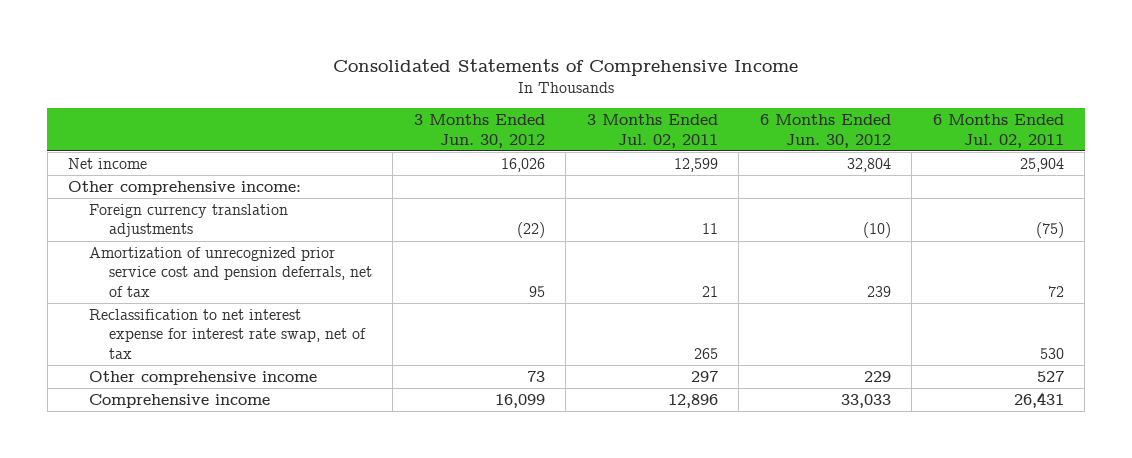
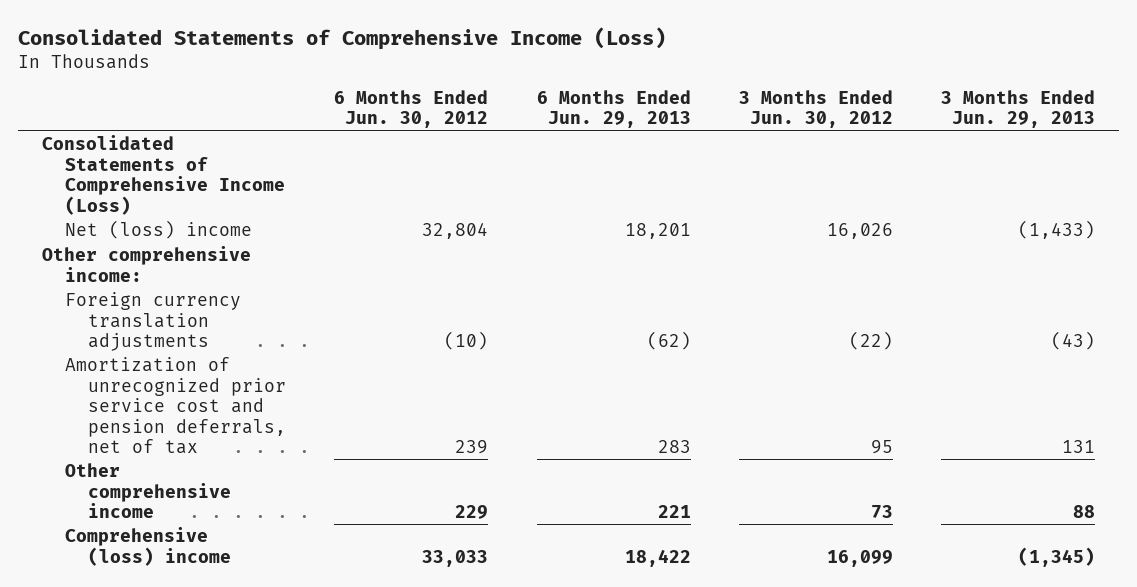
- Consolidated Statements of Comprehensive Income
+ Consolidated Statements of Comprehensive Income (Loss)
- | 3 Months Ended Jun. 30, 2012 | 3 Months Ended Jul. 02, 2011 | 6 Months Ended Jun. 30, 2012 | 6 Months Ended Jul. 02, 2011
+ | 6 Months Ended Jun. 30, 2012 | 6 Months Ended Jun. 29, 2013 | 3 Months Ended Jun. 30, 2012 | 3 Months Ended Jun. 29, 2013
- Net income | 16,026 | 12,599 | 32,804 | 25,904
+ Consolidated Statements of Comprehensive Income (Loss)
+ Net (loss) income | 32,804 | 18,201 | 16,026 | (1,433)
- Reclassification to net interest expense for interest rate swap, net of tax | | 265 | | 530
- Comprehensive income | 16,099 | 12,896 | 33,033 | 26,431
+ Comprehensive (loss) income | 33,033 | 18,422 | 16,099 | (1,345)

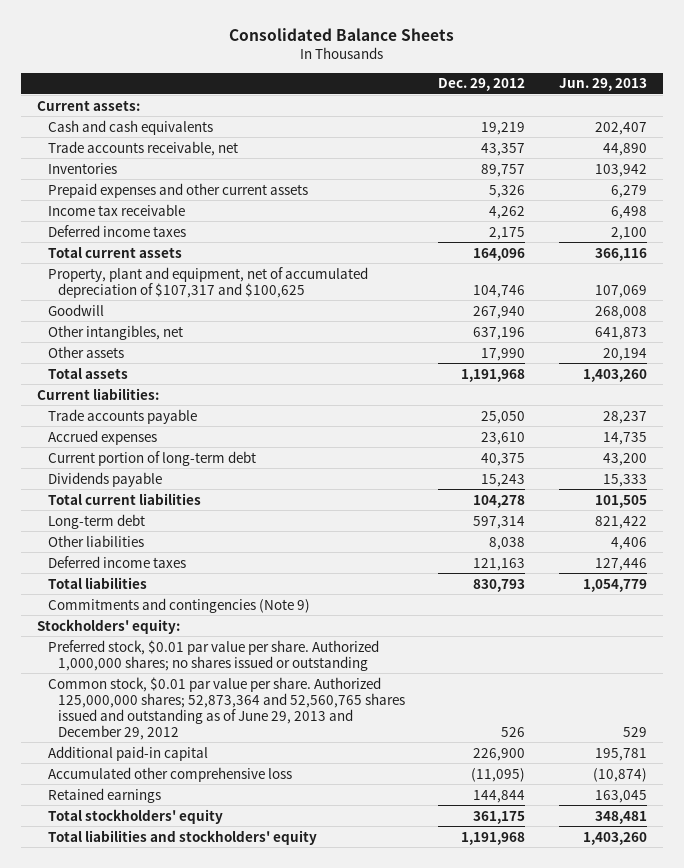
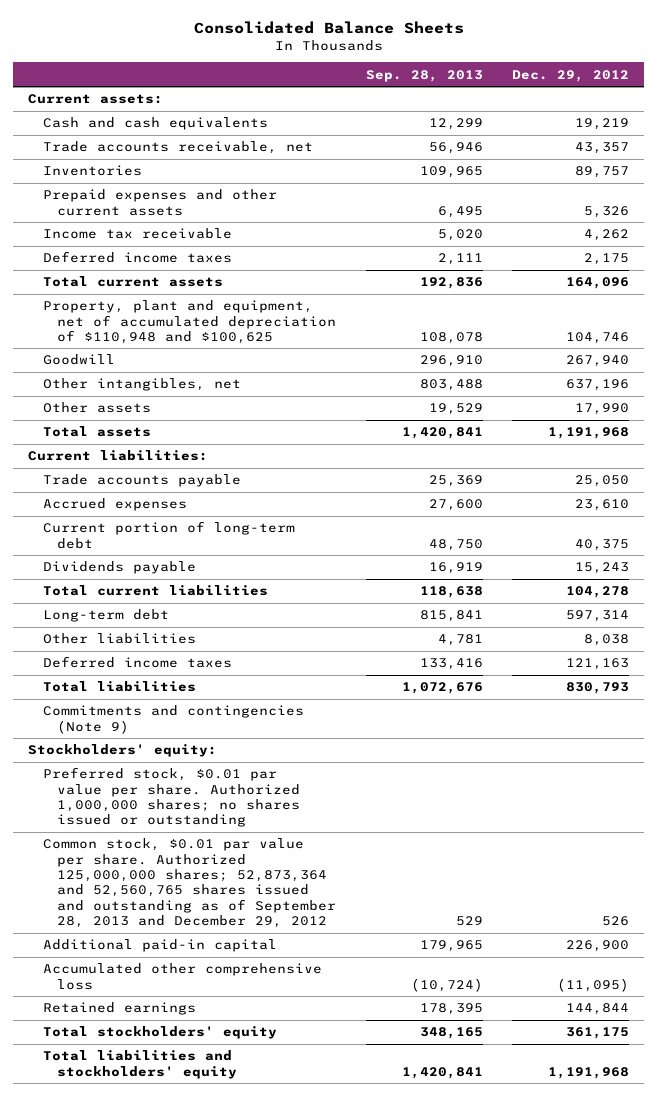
- | Dec. 29, 2012 | Jun. 29, 2013
+ | Sep. 28, 2013 | Dec. 29, 2012
- Property, plant and equipment, net of accumulated depreciation of $107,317 and $100,625 | 104,746 | 107,069
+ Property, plant and equipment, net of accumulated depreciation of $110,948 and $100,625 | 108,078 | 104,746
- Common stock, $0.01 par value per share. Authorized 125,000,000 shares; 52,873,364 and 52,560,765 shares issued and outstanding as of June 29, 2013 and December 29, 2012 | 526 | 529
+ Common stock, $0.01 par value per share. Authorized 125,000,000 shares; 52,873,364 and 52,560,765 shares issued and outstanding as of September 28, 2013 and December 29, 2012 | 529 | 526

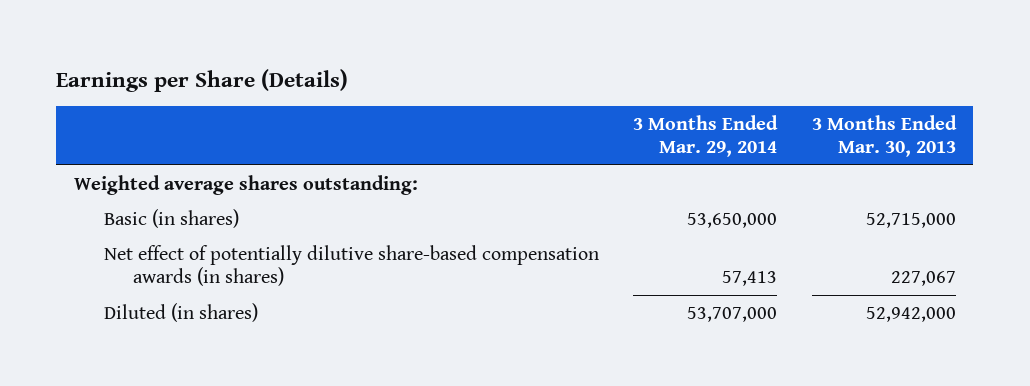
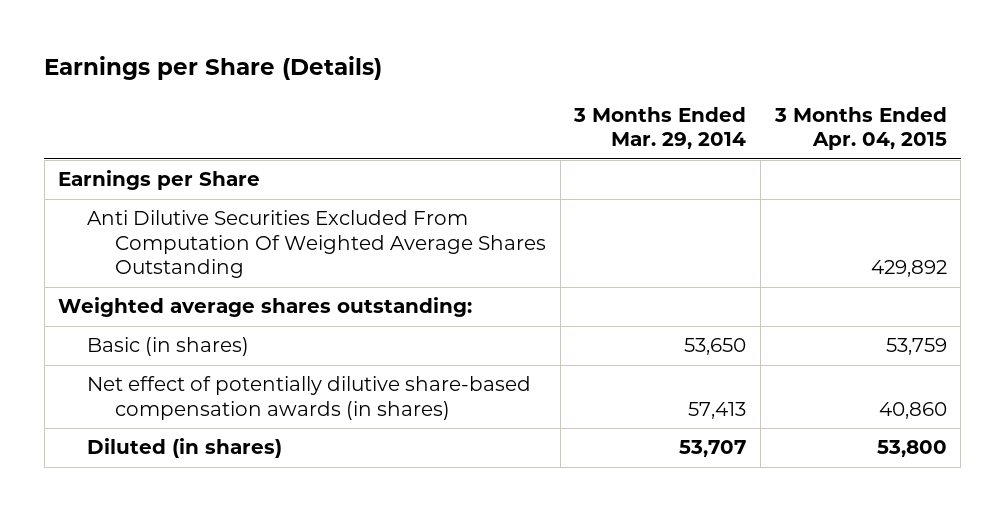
- | 3 Months Ended Mar. 29, 2014 | 3 Months Ended Mar. 30, 2013
+ | 3 Months Ended Mar. 29, 2014 | 3 Months Ended Apr. 04, 2015
+ Earnings per Share
+ Anti Dilutive Securities Excluded From Computation Of Weighted Average Shares Outstanding | | 429,892
- Basic (in shares) | 53,650,000 | 52,715,000
+ Basic (in shares) | 53,650 | 53,759
- Diluted (in shares) | 53,707,000 | 52,942,000
+ Diluted (in shares) | 53,707 | 53,800

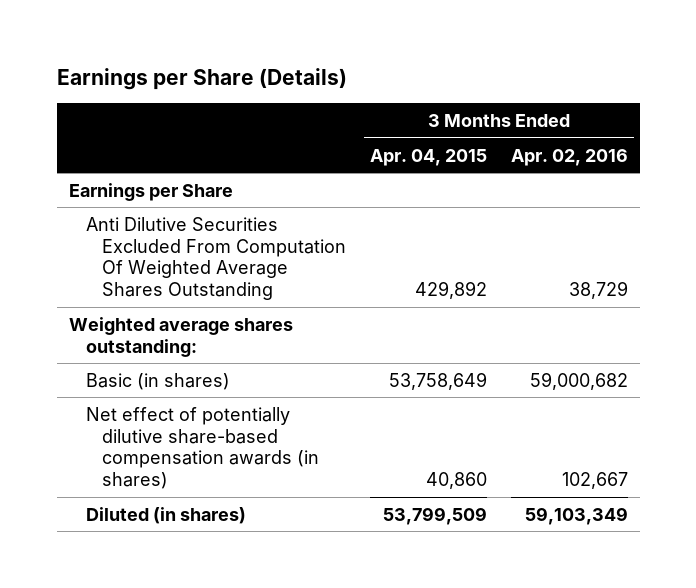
- | 3 Months Ended Mar. 29, 2014 | 3 Months Ended Apr. 04, 2015
+ | 3 Months Ended Apr. 04, 2015 | 3 Months Ended Apr. 02, 2016
- Basic (in shares) | 53,650 | 53,759
+ Basic (in shares) | 53,758,649 | 59,000,682
- Diluted (in shares) | 53,707 | 53,800
+ Diluted (in shares) | 53,799,509 | 59,103,349

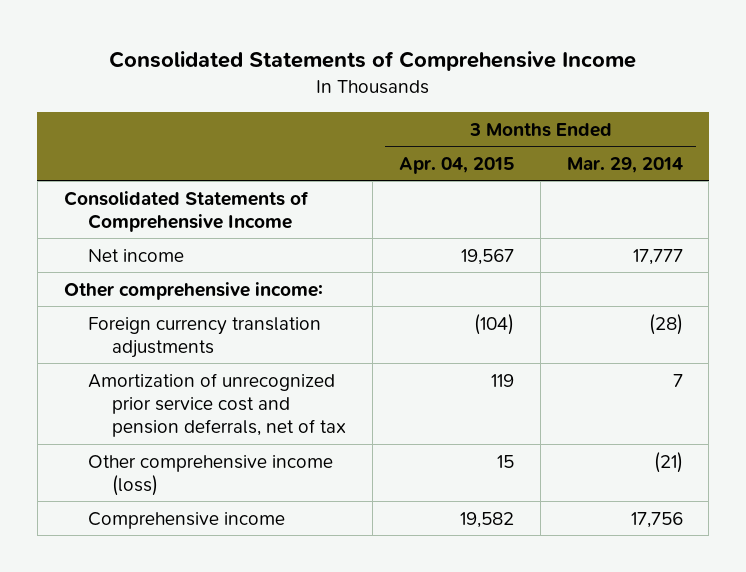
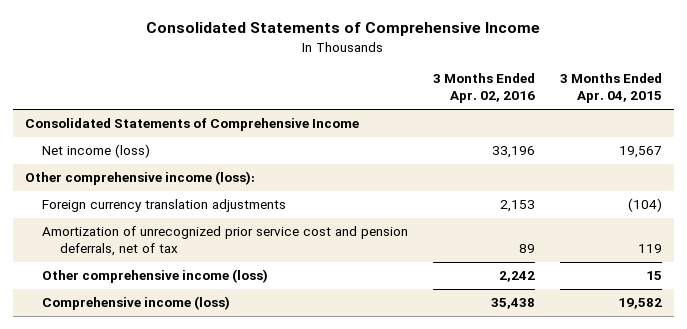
- | 3 Months Ended Apr. 04, 2015 | 3 Months Ended Mar. 29, 2014
+ | 3 Months Ended Apr. 02, 2016 | 3 Months Ended Apr. 04, 2015
- Net income | 19,567 | 17,777
- Other comprehensive income:
+ Net income (loss) | 33,196 | 19,567
+ Other comprehensive income (loss):
- Comprehensive income | 19,582 | 17,756
+ Comprehensive income (loss) | 35,438 | 19,582

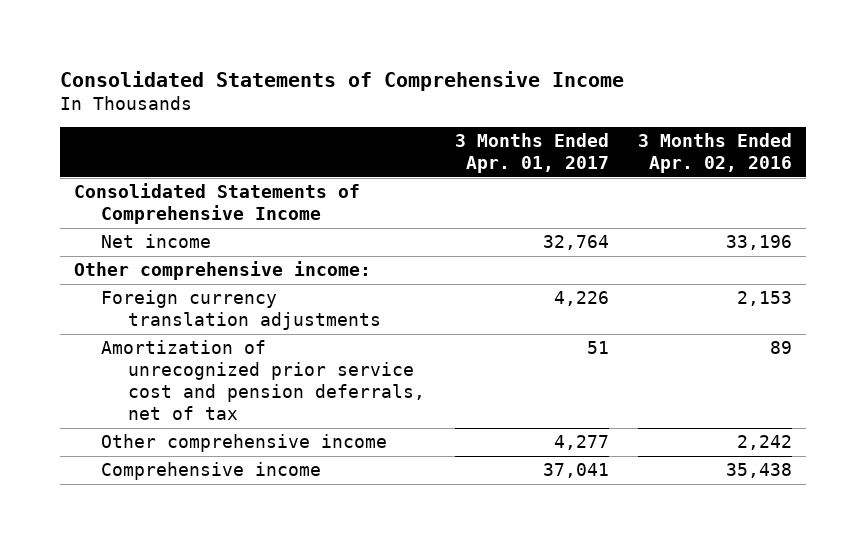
- | 3 Months Ended Apr. 02, 2016 | 3 Months Ended Apr. 04, 2015
+ | 3 Months Ended Apr. 01, 2017 | 3 Months Ended Apr. 02, 2016
- Net income (loss) | 33,196 | 19,567
- Other comprehensive income (loss):
+ Net income | 32,764 | 33,196
+ Other comprehensive income:
- Other comprehensive income (loss) | 2,242 | 15
- Comprehensive income (loss) | 35,438 | 19,582
+ Other comprehensive income | 4,277 | 2,242
+ Comprehensive income | 37,041 | 35,438

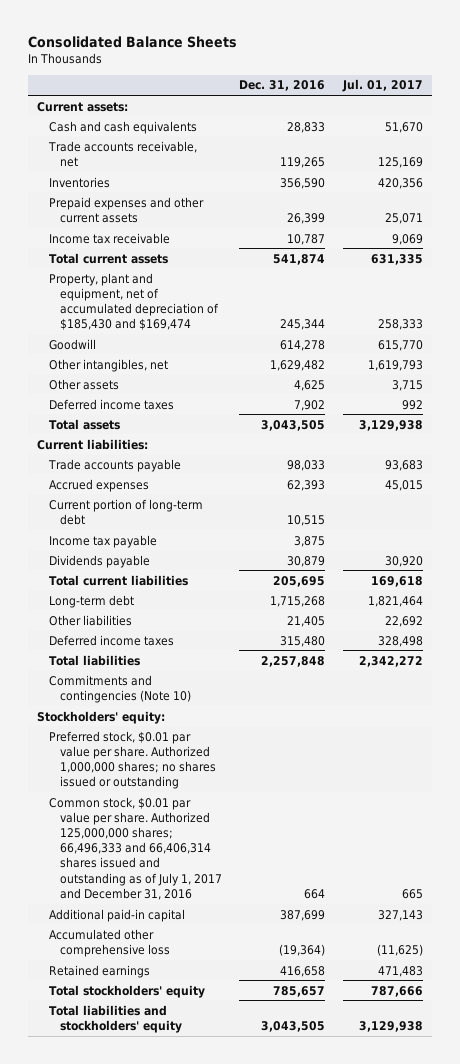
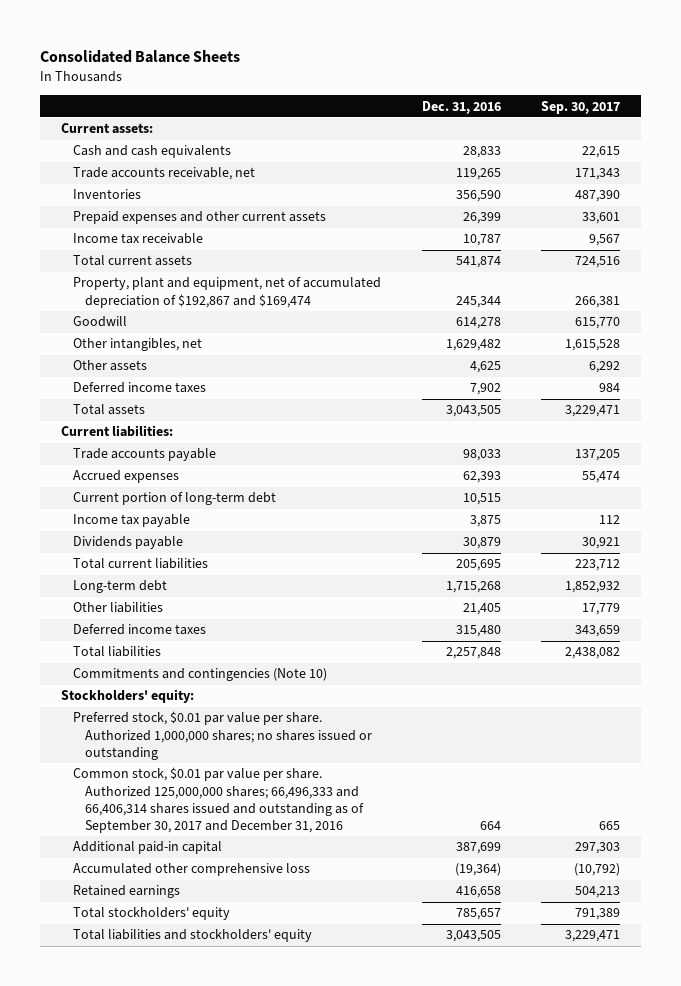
- | Dec. 31, 2016 | Jul. 01, 2017
+ | Dec. 31, 2016 | Sep. 30, 2017
- Property, plant and equipment, net of accumulated depreciation of $185,430 and $169,474 | 245,344 | 258,333
+ Property, plant and equipment, net of accumulated depreciation of $192,867 and $169,474 | 245,344 | 266,381
- Common stock, $0.01 par value per share. Authorized 125,000,000 shares; 66,496,333 and 66,406,314 shares issued and outstanding as of July 1, 2017 and December 31, 2016 | 664 | 665
+ Common stock, $0.01 par value per share. Authorized 125,000,000 shares; 66,496,333 and 66,406,314 shares issued and outstanding as of September 30, 2017 and December 31, 2016 | 664 | 665

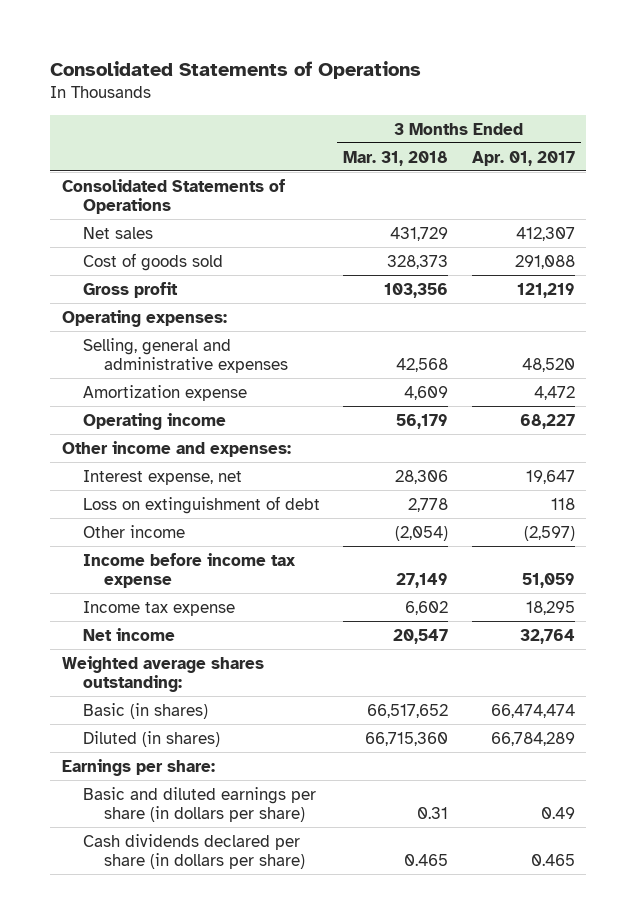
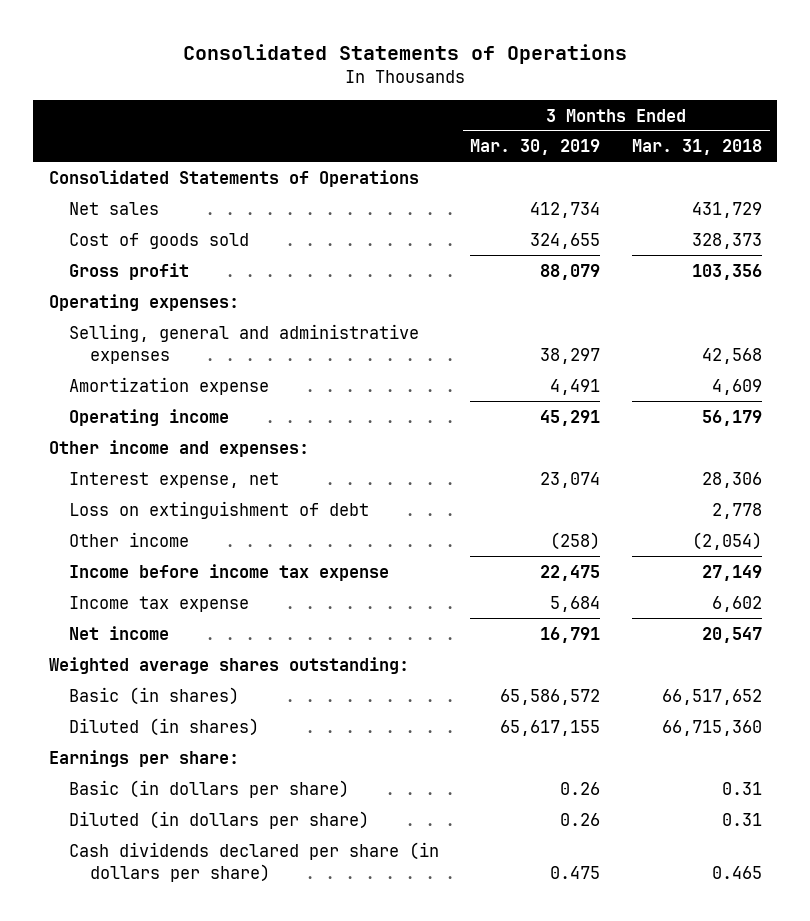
- | 3 Months Ended Mar. 31, 2018 | 3 Months Ended Apr. 01, 2017
+ | 3 Months Ended Mar. 30, 2019 | 3 Months Ended Mar. 31, 2018
- Basic and diluted earnings per share (in dollars per share) | 0.31 | 0.49
+ Basic (in dollars per share) | 0.26 | 0.31
+ Diluted (in dollars per share) | 0.26 | 0.31

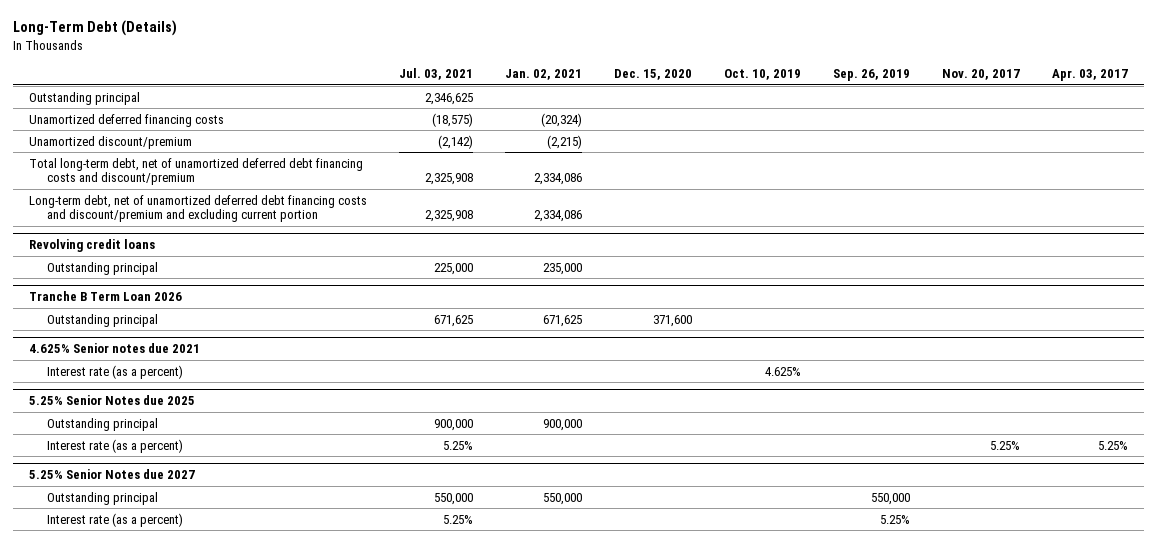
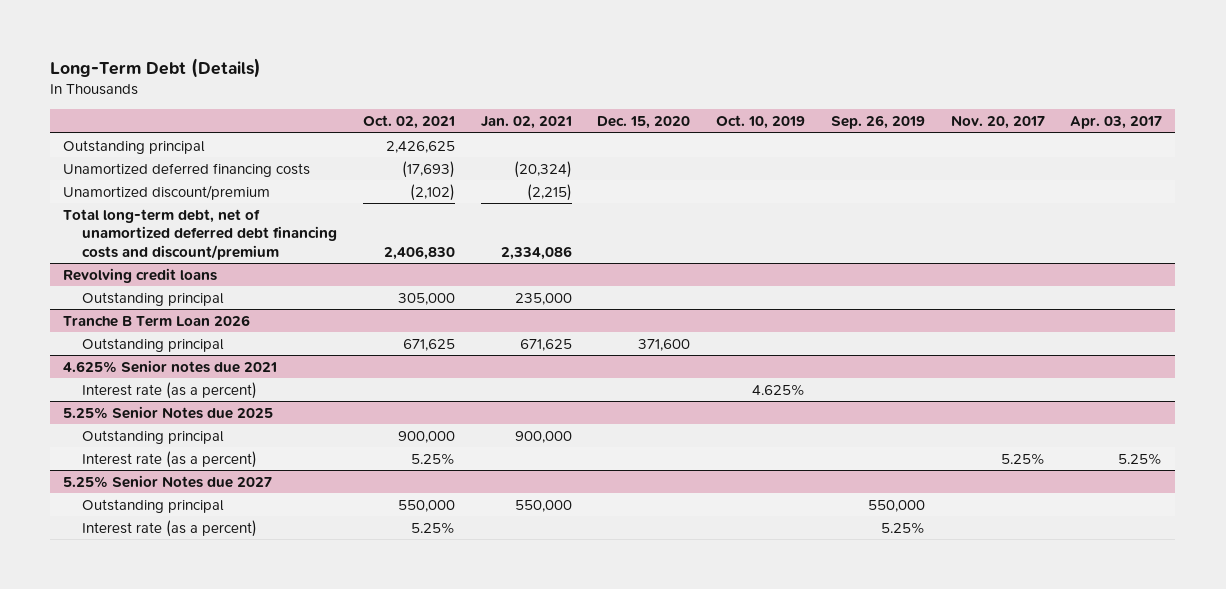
- | Jul. 03, 2021 | Jan. 02, 2021 | Dec. 15, 2020 | Oct. 10, 2019 | Sep. 26, 2019 | Nov. 20, 2017 | Apr. 03, 2017
+ | Oct. 02, 2021 | Jan. 02, 2021 | Dec. 15, 2020 | Oct. 10, 2019 | Sep. 26, 2019 | Nov. 20, 2017 | Apr. 03, 2017
- Long-term debt, net of unamortized deferred debt financing costs and discount/premium and excluding current portion | 2,325,908 | 2,334,086 | | | | |

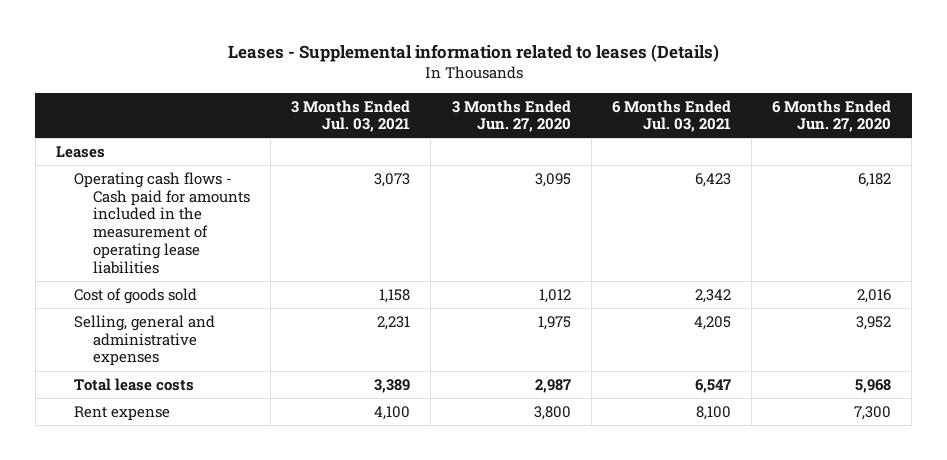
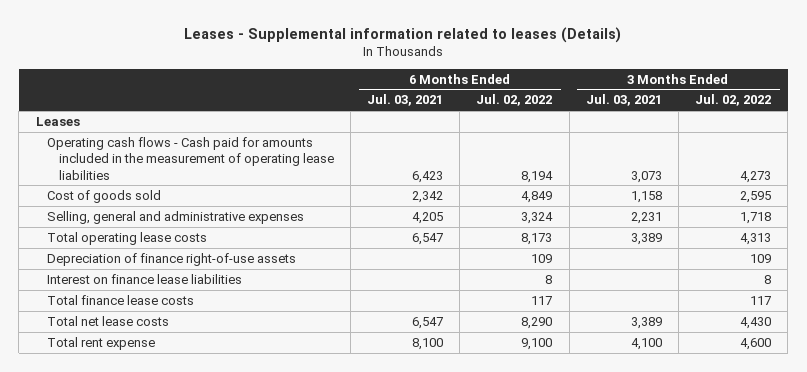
- | 3 Months Ended Jul. 03, 2021 | 3 Months Ended Jun. 27, 2020 | 6 Months Ended Jul. 03, 2021 | 6 Months Ended Jun. 27, 2020
+ | 6 Months Ended Jul. 03, 2021 | 6 Months Ended Jul. 02, 2022 | 3 Months Ended Jul. 03, 2021 | 3 Months Ended Jul. 02, 2022
- Total lease costs | 3,389 | 2,987 | 6,547 | 5,968
- Rent expense | 4,100 | 3,800 | 8,100 | 7,300
+ Total operating lease costs | 6,547 | 8,173 | 3,389 | 4,313
+ Depreciation of finance right-of-use assets | | 109 | | 109
+ Interest on finance lease liabilities | | 8 | | 8
+ Total finance lease costs | | 117 | | 117
+ Total net lease costs | 6,547 | 8,290 | 3,389 | 4,430
+ Total rent expense | 8,100 | 9,100 | 4,100 | 4,600

